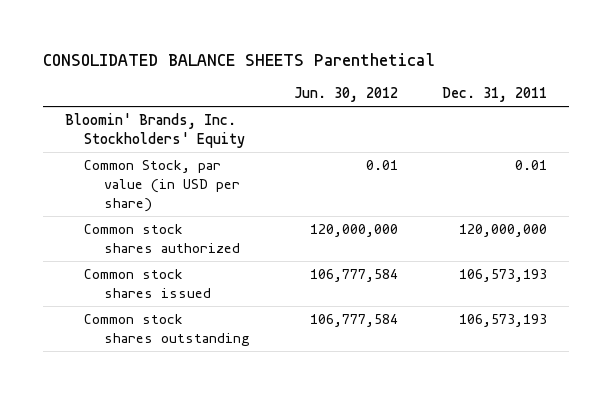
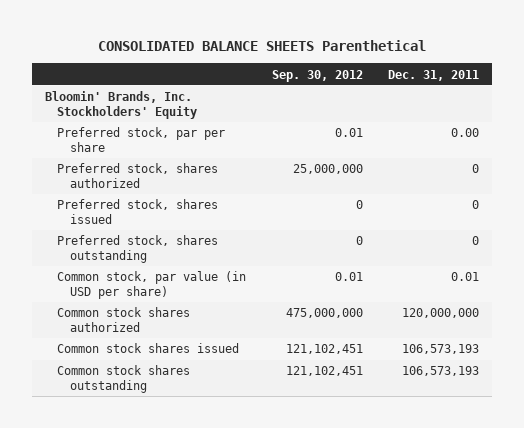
- | Jun. 30, 2012 | Dec. 31, 2011
+ | Sep. 30, 2012 | Dec. 31, 2011
- Common Stock, par value (in USD per share) | 0.01 | 0.01
+ Preferred stock, par per share | 0.01 | 0.00
+ Preferred stock, shares authorized | 25,000,000 | 0
+ Preferred stock, shares issued | 0 | 0
+ Preferred stock, shares outstanding | 0 | 0
+ Common stock, par value (in USD per share) | 0.01 | 0.01

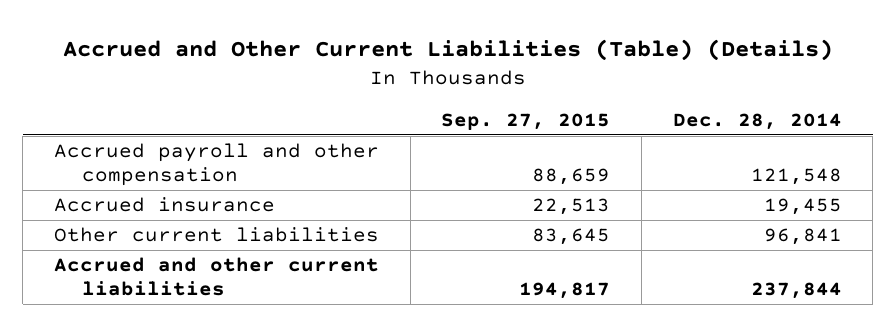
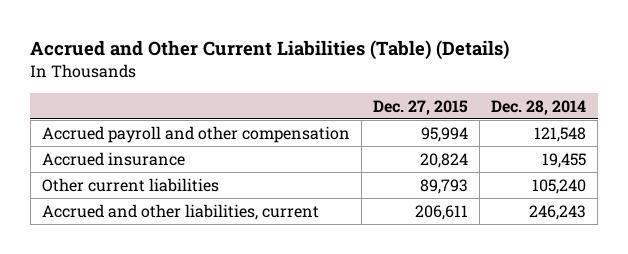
- | Sep. 27, 2015 | Dec. 28, 2014
+ | Dec. 27, 2015 | Dec. 28, 2014
- Other current liabilities | 83,645 | 96,841
- Accrued and other current liabilities | 194,817 | 237,844
+ Other current liabilities | 89,793 | 105,240
+ Accrued and other liabilities, current | 206,611 | 246,243

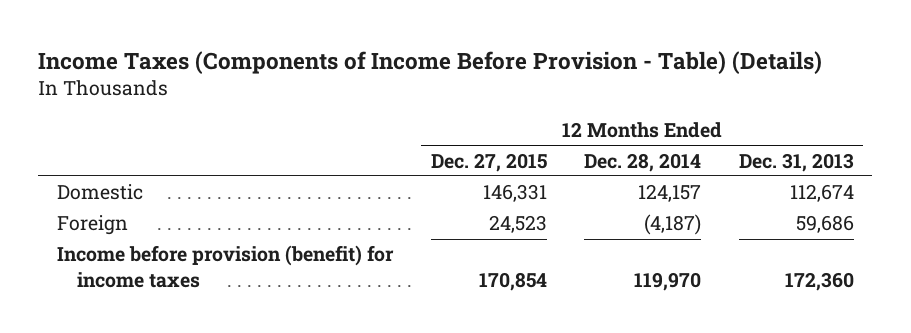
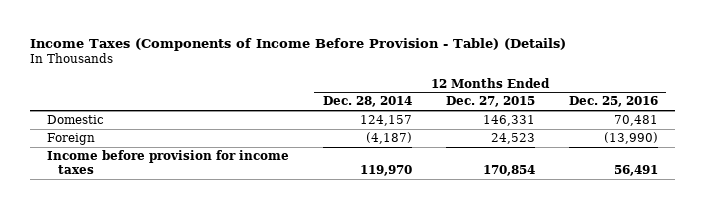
- | 12 Months Ended Dec. 27, 2015 | 12 Months Ended Dec. 28, 2014 | 12 Months Ended Dec. 31, 2013
+ | 12 Months Ended Dec. 28, 2014 | 12 Months Ended Dec. 27, 2015 | 12 Months Ended Dec. 25, 2016
- Income before provision (benefit) for income taxes | 170,854 | 119,970 | 172,360
+ Income before provision for income taxes | 119,970 | 170,854 | 56,491

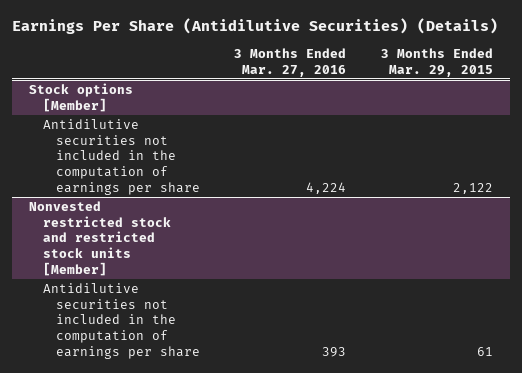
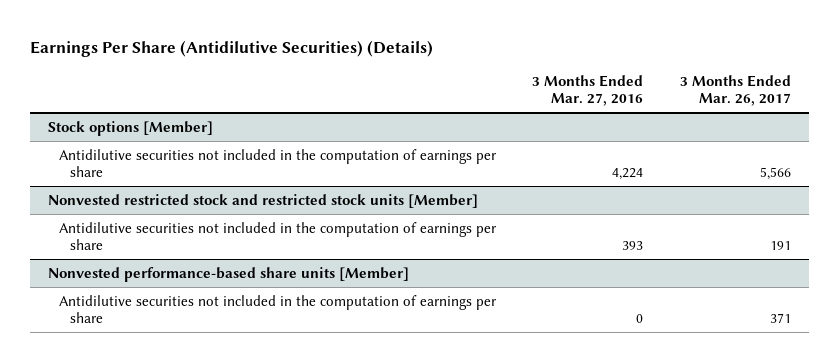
- | 3 Months Ended Mar. 27, 2016 | 3 Months Ended Mar. 29, 2015
+ | 3 Months Ended Mar. 27, 2016 | 3 Months Ended Mar. 26, 2017
+ Nonvested performance-based share units [Member]
+ Antidilutive securities not included in the computation of earnings per share | 0 | 371

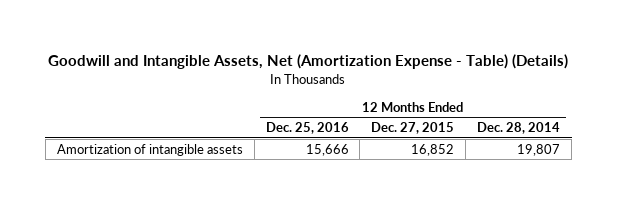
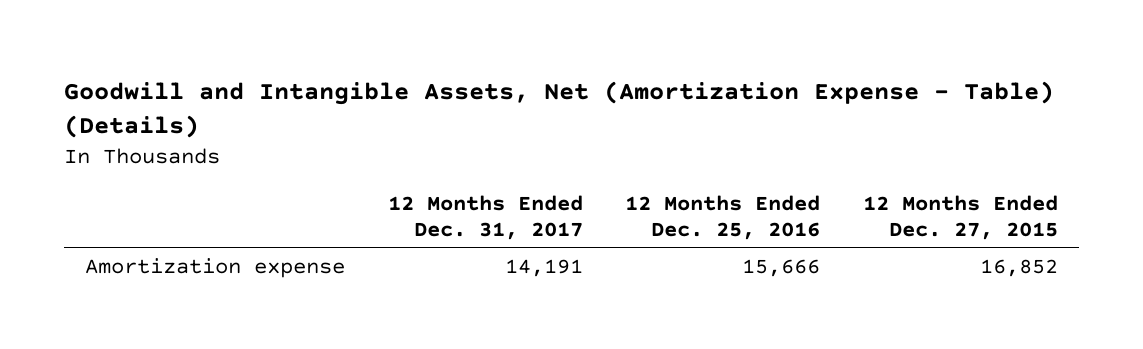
- | 12 Months Ended Dec. 25, 2016 | 12 Months Ended Dec. 27, 2015 | 12 Months Ended Dec. 28, 2014
+ | 12 Months Ended Dec. 31, 2017 | 12 Months Ended Dec. 25, 2016 | 12 Months Ended Dec. 27, 2015
- Amortization of intangible assets | 15,666 | 16,852 | 19,807
+ Amortization expense | 14,191 | 15,666 | 16,852

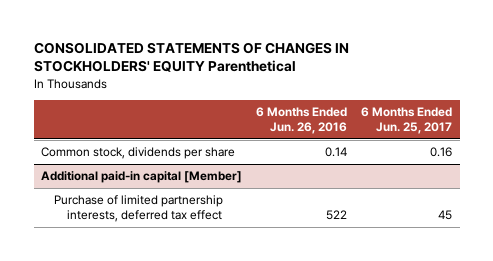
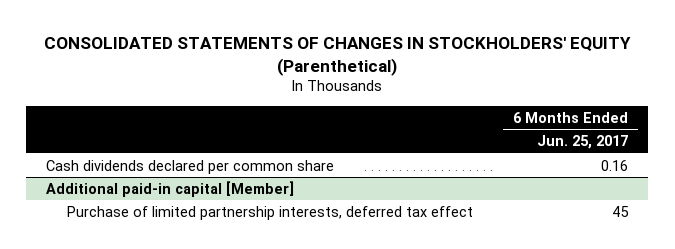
- CONSOLIDATED STATEMENTS OF CHANGES IN STOCKHOLDERS' EQUITY Parenthetical
+ CONSOLIDATED STATEMENTS OF CHANGES IN STOCKHOLDERS' EQUITY (Parenthetical)
- | 6 Months Ended Jun. 26, 2016 | 6 Months Ended Jun. 25, 2017
+ | 6 Months Ended Jun. 25, 2017
- Common stock, dividends per share | 0.14 | 0.16
+ Cash dividends declared per common share | 0.16

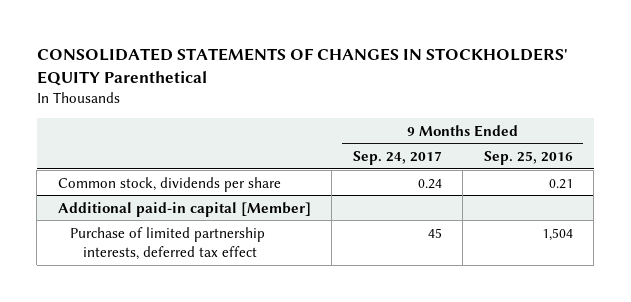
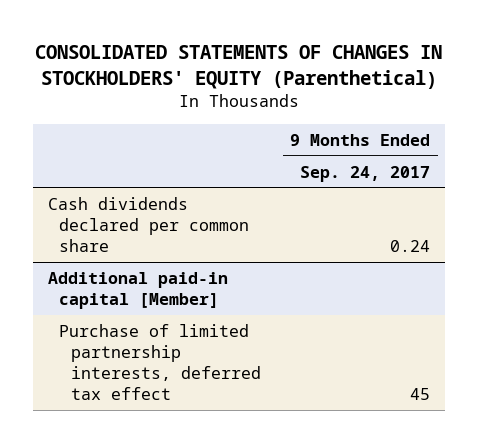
- CONSOLIDATED STATEMENTS OF CHANGES IN STOCKHOLDERS' EQUITY Parenthetical
+ CONSOLIDATED STATEMENTS OF CHANGES IN STOCKHOLDERS' EQUITY (Parenthetical)
- | 9 Months Ended Sep. 24, 2017 | 9 Months Ended Sep. 25, 2016
+ | 9 Months Ended Sep. 24, 2017
- Common stock, dividends per share | 0.24 | 0.21
+ Cash dividends declared per common share | 0.24

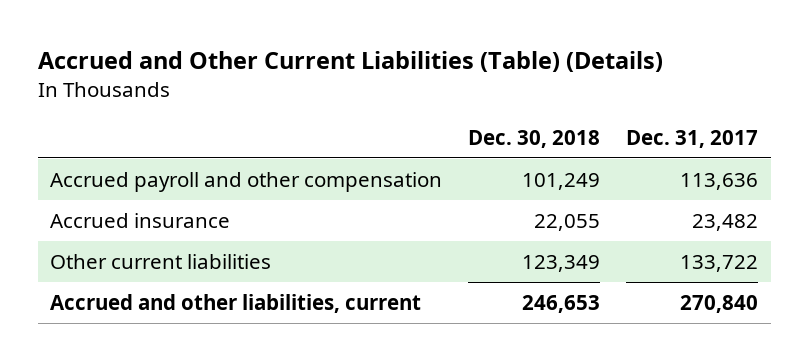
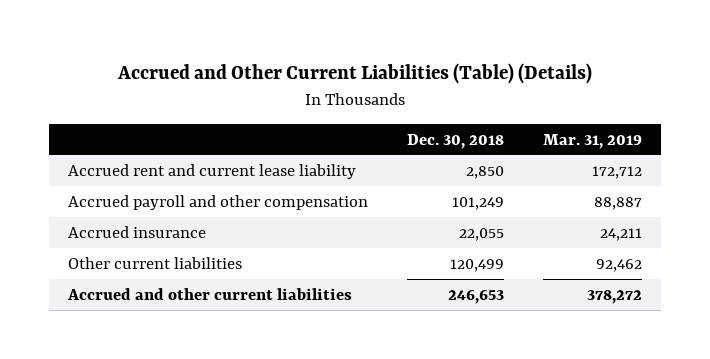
- | Dec. 30, 2018 | Dec. 31, 2017
+ | Dec. 30, 2018 | Mar. 31, 2019
+ Accrued rent and current lease liability | 2,850 | 172,712
- Other current liabilities | 123,349 | 133,722
- Accrued and other liabilities, current | 246,653 | 270,840
+ Other current liabilities | 120,499 | 92,462
+ Accrued and other current liabilities | 246,653 | 378,272

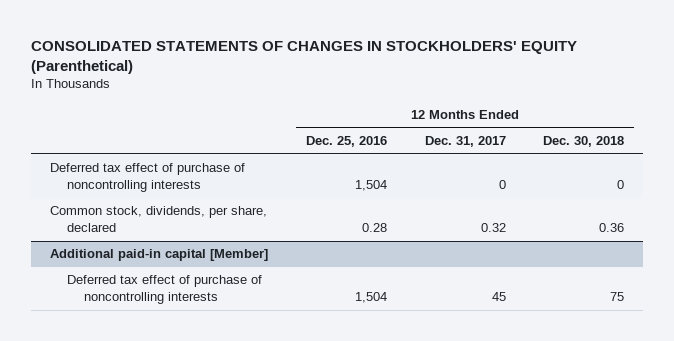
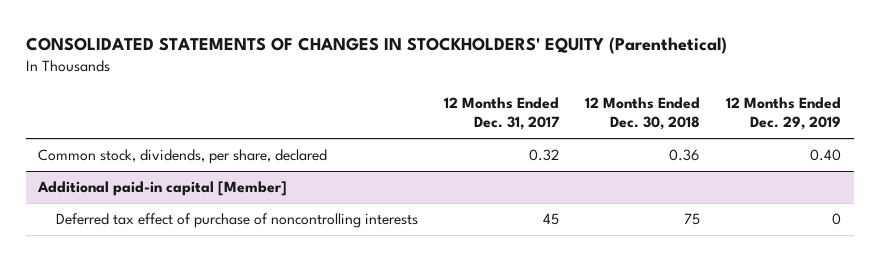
- | 12 Months Ended Dec. 25, 2016 | 12 Months Ended Dec. 31, 2017 | 12 Months Ended Dec. 30, 2018
+ | 12 Months Ended Dec. 31, 2017 | 12 Months Ended Dec. 30, 2018 | 12 Months Ended Dec. 29, 2019
- Deferred tax effect of purchase of noncontrolling interests | 1,504 | 0 | 0

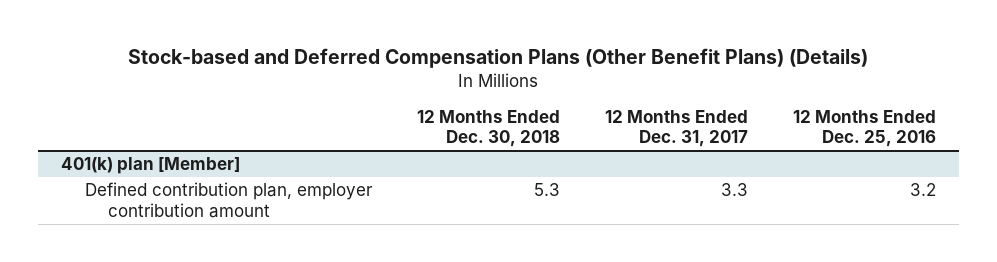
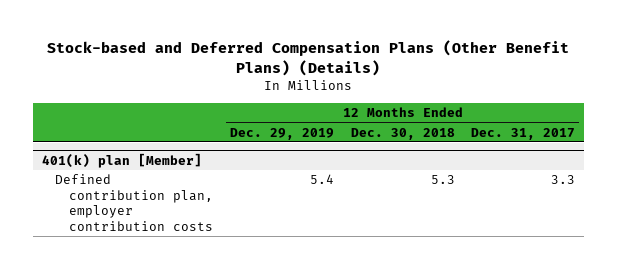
- | 12 Months Ended Dec. 30, 2018 | 12 Months Ended Dec. 31, 2017 | 12 Months Ended Dec. 25, 2016
+ | 12 Months Ended Dec. 29, 2019 | 12 Months Ended Dec. 30, 2018 | 12 Months Ended Dec. 31, 2017
@ 401(k) plan [Member]
- Defined contribution plan, employer contribution amount | 5.3 | 3.3 | 3.2
+ Defined contribution plan, employer contribution costs | 5.4 | 5.3 | 3.3

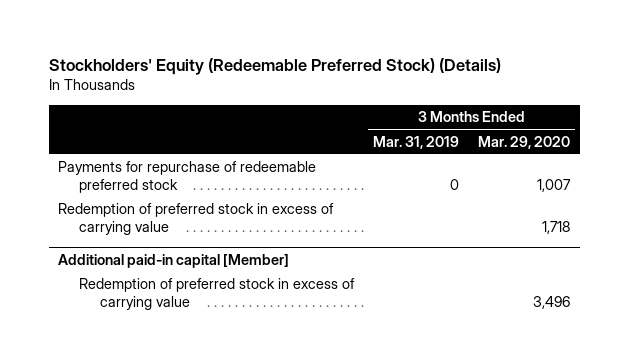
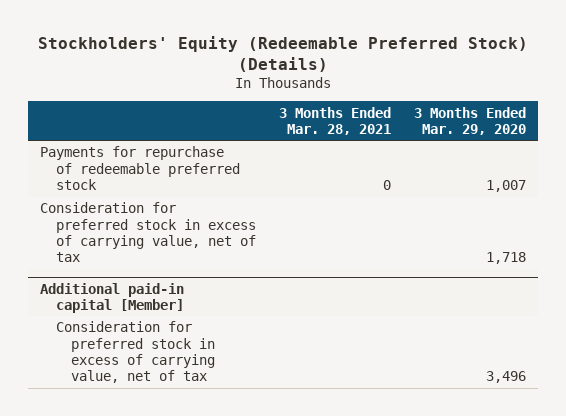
- | 3 Months Ended Mar. 31, 2019 | 3 Months Ended Mar. 29, 2020
+ | 3 Months Ended Mar. 28, 2021 | 3 Months Ended Mar. 29, 2020
- Redemption of preferred stock in excess of carrying value | | 1,718
+ Consideration for preferred stock in excess of carrying value, net of tax | | 1,718
@ Additional paid-in capital [Member]
- Redemption of preferred stock in excess of carrying value | | 3,496
+ Consideration for preferred stock in excess of carrying value, net of tax | | 3,496

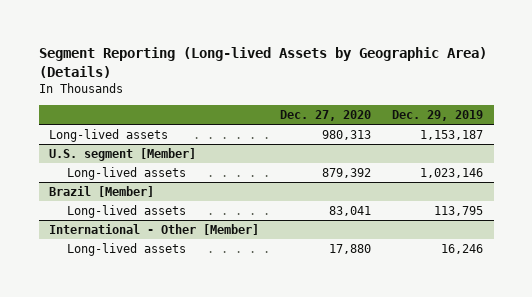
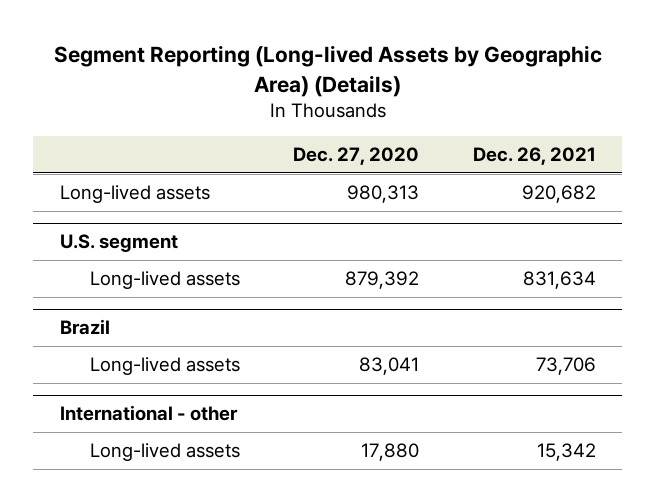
- | Dec. 27, 2020 | Dec. 29, 2019
+ | Dec. 27, 2020 | Dec. 26, 2021
- U.S. segment [Member]
+ U.S. segment
- Brazil [Member]
+ Brazil
- International - Other [Member]
+ International - other

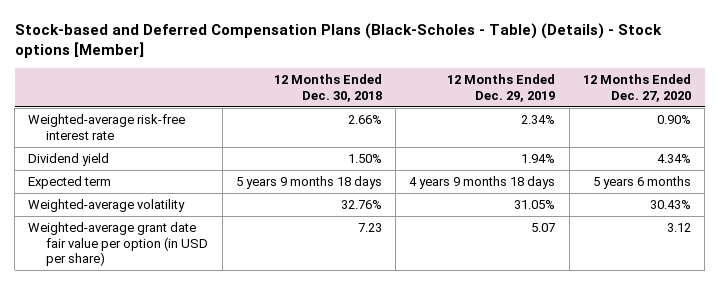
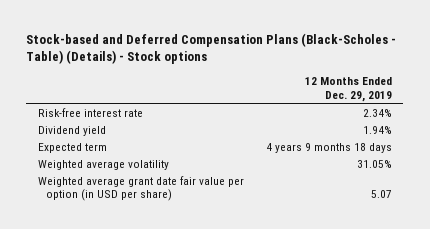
- Stock-based and Deferred Compensation Plans (Black-Scholes - Table) (Details) - Stock options [Member]
+ Stock-based and Deferred Compensation Plans (Black-Scholes - Table) (Details) - Stock options
- | 12 Months Ended Dec. 30, 2018 | 12 Months Ended Dec. 29, 2019 | 12 Months Ended Dec. 27, 2020
+ | 12 Months Ended Dec. 29, 2019
- Weighted-average risk-free interest rate | 2.66% | 2.34% | 0.90%
+ Risk-free interest rate | 2.34%
- Weighted-average volatility | 32.76% | 31.05% | 30.43%
- Weighted-average grant date fair value per option (in USD per share) | 7.23 | 5.07 | 3.12
+ Weighted average volatility | 31.05%
+ Weighted average grant date fair value per option (in USD per share) | 5.07

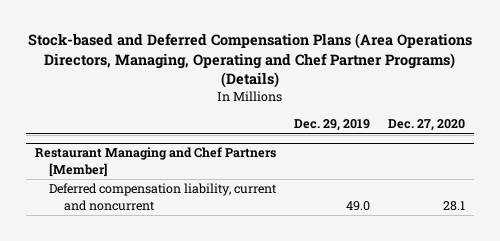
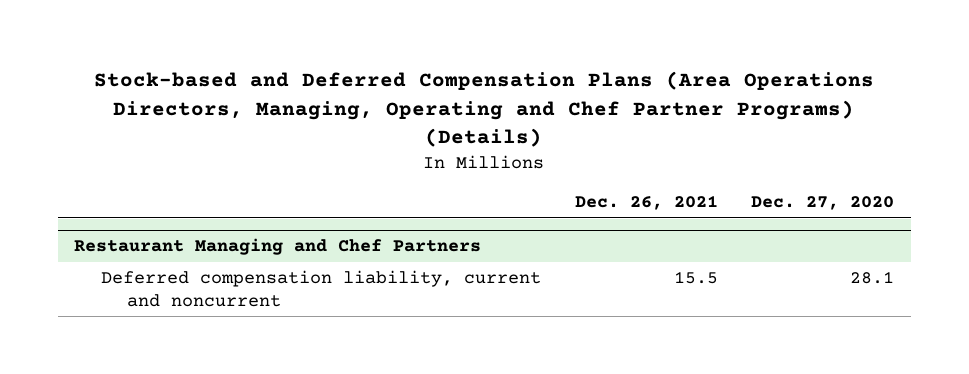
- | Dec. 29, 2019 | Dec. 27, 2020
+ | Dec. 26, 2021 | Dec. 27, 2020
- Restaurant Managing and Chef Partners [Member]
+ Restaurant Managing and Chef Partners

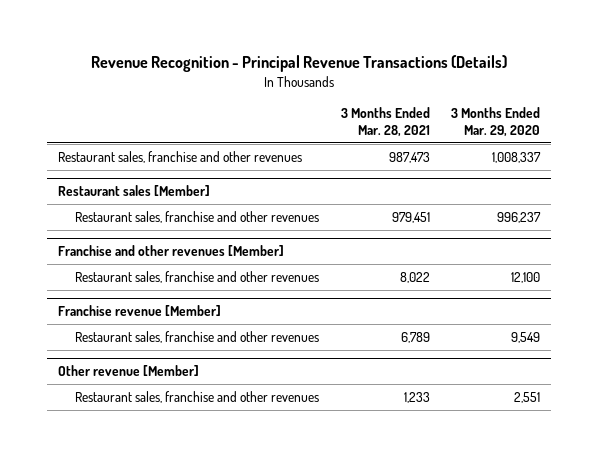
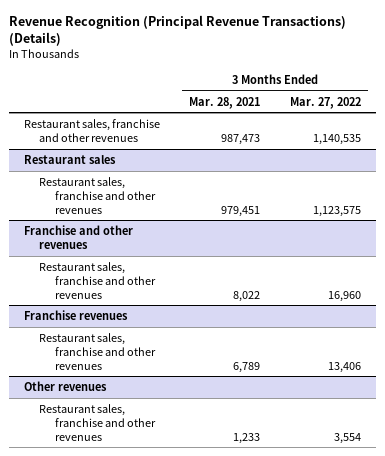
- Revenue Recognition - Principal Revenue Transactions (Details)
+ Revenue Recognition (Principal Revenue Transactions) (Details)
- | 3 Months Ended Mar. 28, 2021 | 3 Months Ended Mar. 29, 2020
+ | 3 Months Ended Mar. 28, 2021 | 3 Months Ended Mar. 27, 2022
- Restaurant sales [Member]
+ Restaurant sales
- Franchise and other revenues [Member]
+ Franchise and other revenues
- Franchise revenue [Member]
+ Franchise revenues
- Other revenue [Member]
+ Other revenues

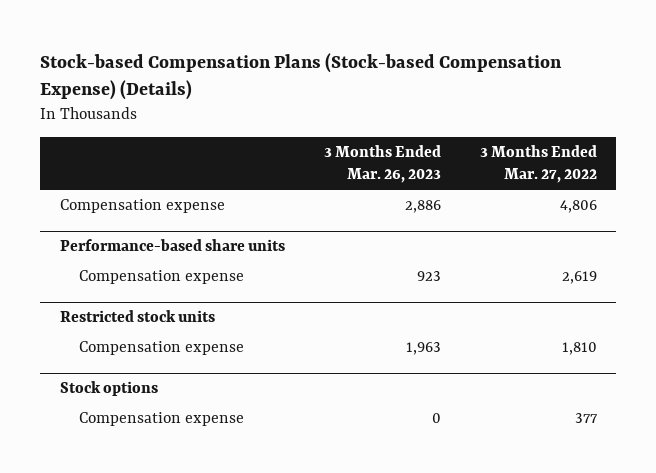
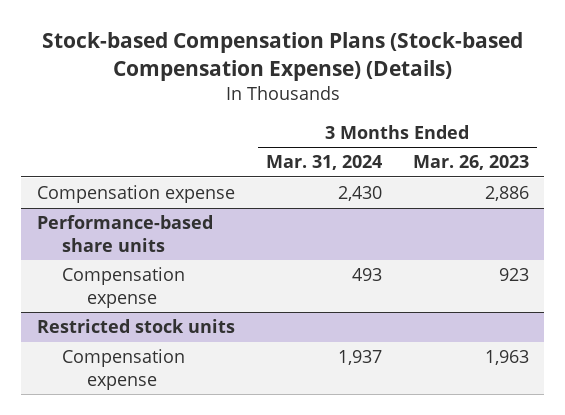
- | 3 Months Ended Mar. 26, 2023 | 3 Months Ended Mar. 27, 2022
+ | 3 Months Ended Mar. 31, 2024 | 3 Months Ended Mar. 26, 2023
- Stock options
- Compensation expense | 0 | 377

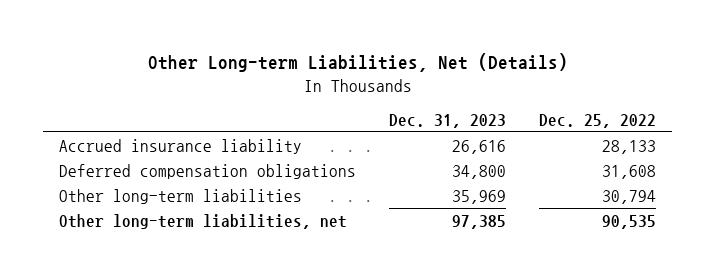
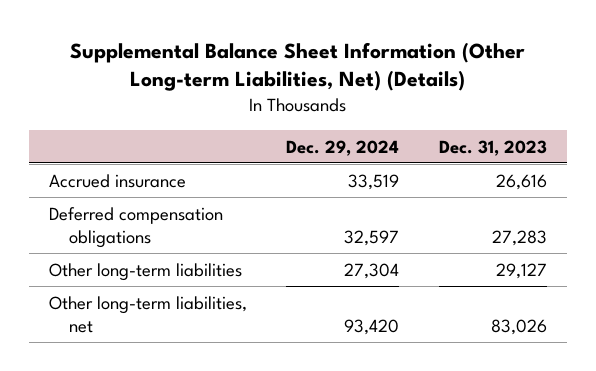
- Other Long-term Liabilities, Net (Details)
+ Supplemental Balance Sheet Information (Other Long-term Liabilities, Net) (Details)
- | Dec. 31, 2023 | Dec. 25, 2022
+ | Dec. 29, 2024 | Dec. 31, 2023
- Accrued insurance liability | 26,616 | 28,133
- Deferred compensation obligations | 34,800 | 31,608
- Other long-term liabilities | 35,969 | 30,794
- Other long-term liabilities, net | 97,385 | 90,535
+ Accrued insurance | 33,519 | 26,616
+ Deferred compensation obligations | 32,597 | 27,283
+ Other long-term liabilities | 27,304 | 29,127
+ Other long-term liabilities, net | 93,420 | 83,026

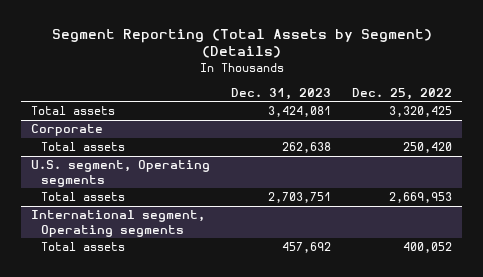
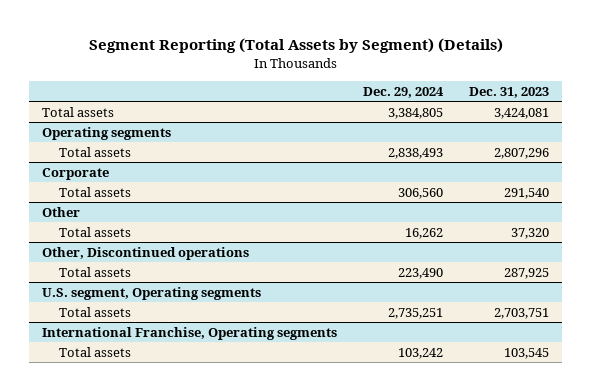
- | Dec. 31, 2023 | Dec. 25, 2022
+ | Dec. 29, 2024 | Dec. 31, 2023
+ Operating segments
+ Total assets | 2,838,493 | 2,807,296
@ Corporate
- Total assets | 262,638 | 250,420
+ Total assets | 306,560 | 291,540
+ Other
+ Total assets | 16,262 | 37,320
+ Other, Discontinued operations
+ Total assets | 223,490 | 287,925
- International segment, Operating segments
- Total assets | 457,692 | 400,052
+ International Franchise, Operating segments
+ Total assets | 103,242 | 103,545

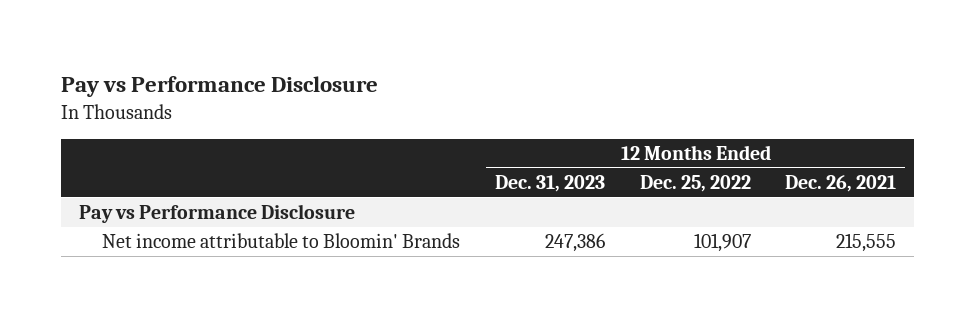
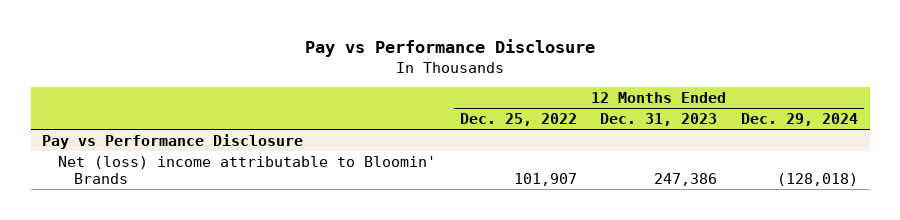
- | 12 Months Ended Dec. 31, 2023 | 12 Months Ended Dec. 25, 2022 | 12 Months Ended Dec. 26, 2021
+ | 12 Months Ended Dec. 25, 2022 | 12 Months Ended Dec. 31, 2023 | 12 Months Ended Dec. 29, 2024
- Net income attributable to Bloomin' Brands | 247,386 | 101,907 | 215,555
+ Net (loss) income attributable to Bloomin' Brands | 101,907 | 247,386 | (128,018)

